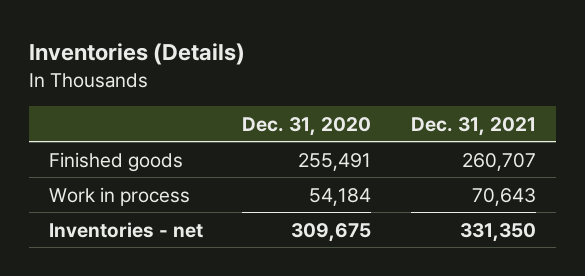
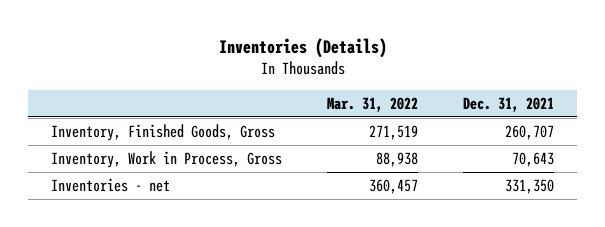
- | Dec. 31, 2020 | Dec. 31, 2021
+ | Mar. 31, 2022 | Dec. 31, 2021
- Finished goods | 255,491 | 260,707
- Work in process | 54,184 | 70,643
+ Inventory, Finished Goods, Gross | 271,519 | 260,707
+ Inventory, Work in Process, Gross | 88,938 | 70,643

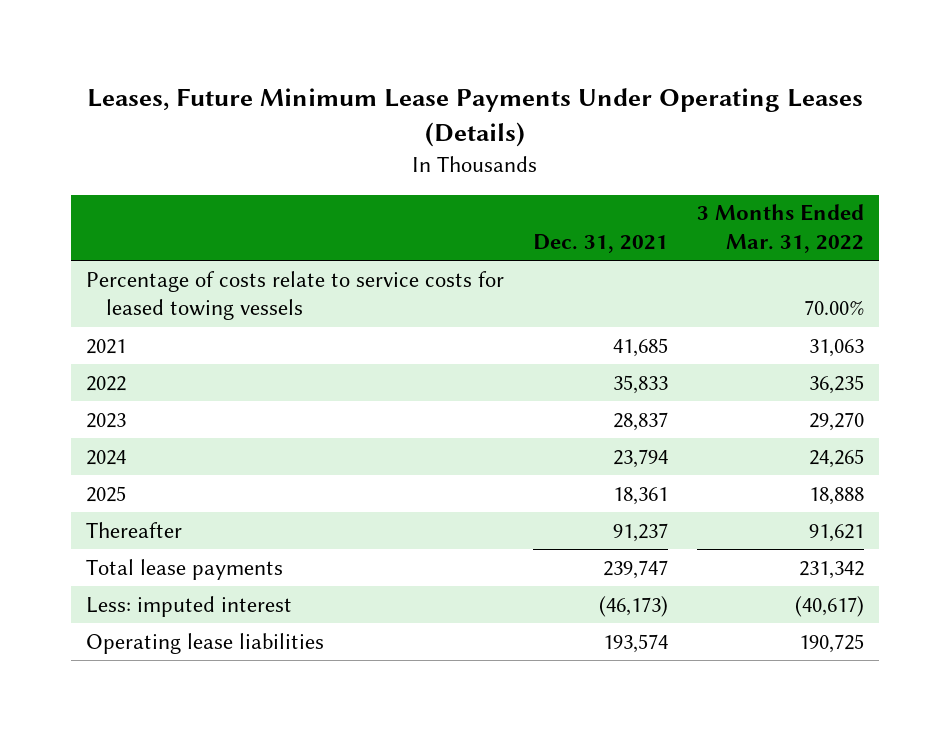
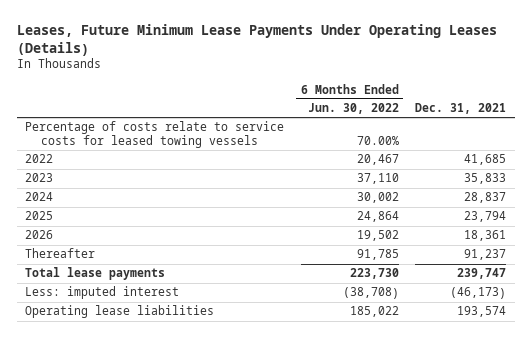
- | Dec. 31, 2021 | 3 Months Ended Mar. 31, 2022
+ | 6 Months Ended Jun. 30, 2022 | Dec. 31, 2021
- 2021 | 41,685 | 31,063
- 2022 | 35,833 | 36,235
- 2023 | 28,837 | 29,270
- 2024 | 23,794 | 24,265
- 2025 | 18,361 | 18,888
+ 2022 | 20,467 | 41,685
+ 2023 | 37,110 | 35,833
+ 2024 | 30,002 | 28,837
+ 2025 | 24,864 | 23,794
+ 2026 | 19,502 | 18,361

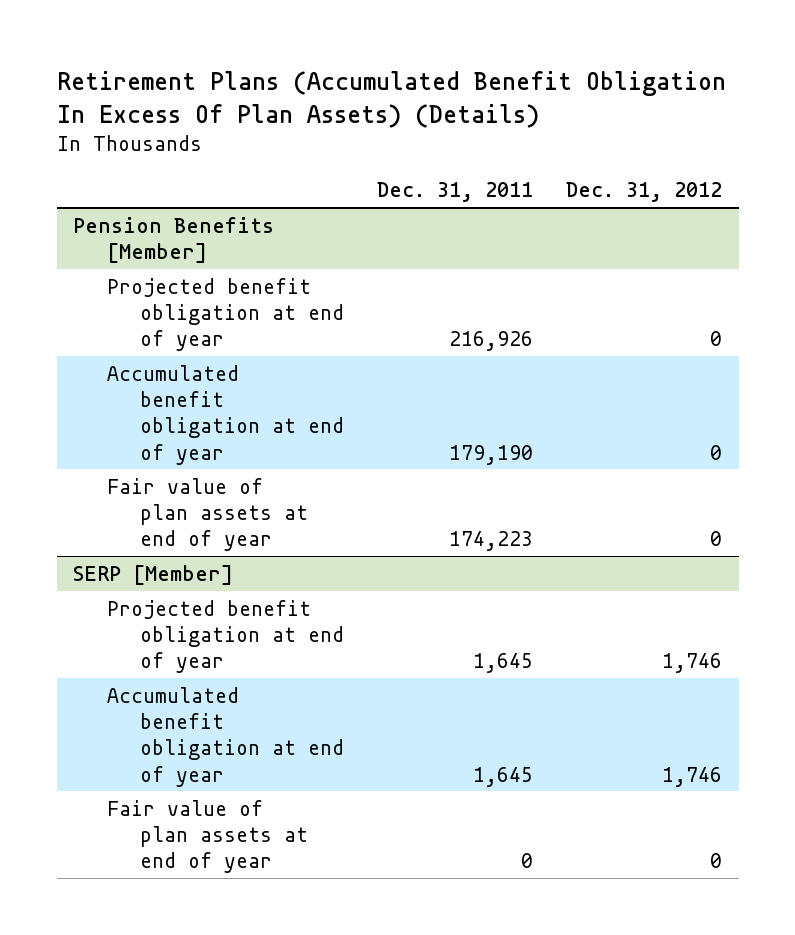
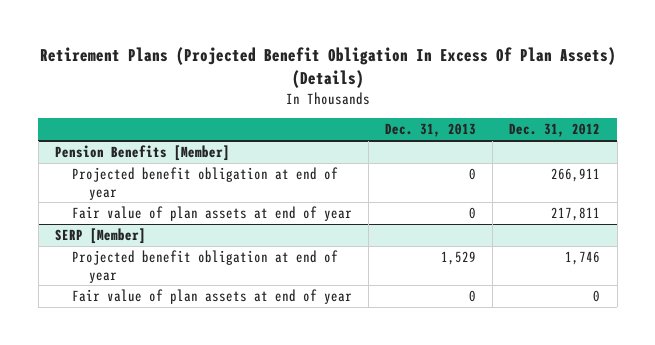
- Retirement Plans (Accumulated Benefit Obligation In Excess Of Plan Assets) (Details)
+ Retirement Plans (Projected Benefit Obligation In Excess Of Plan Assets) (Details)
- | Dec. 31, 2011 | Dec. 31, 2012
+ | Dec. 31, 2013 | Dec. 31, 2012
@ Pension Benefits [Member]
- Projected benefit obligation at end of year | 216,926 | 0
- Accumulated benefit obligation at end of year | 179,190 | 0
- Fair value of plan assets at end of year | 174,223 | 0
+ Projected benefit obligation at end of year | 0 | 266,911
+ Fair value of plan assets at end of year | 0 | 217,811
@ SERP [Member]
- Accumulated benefit obligation at end of year | 1,645 | 1,746

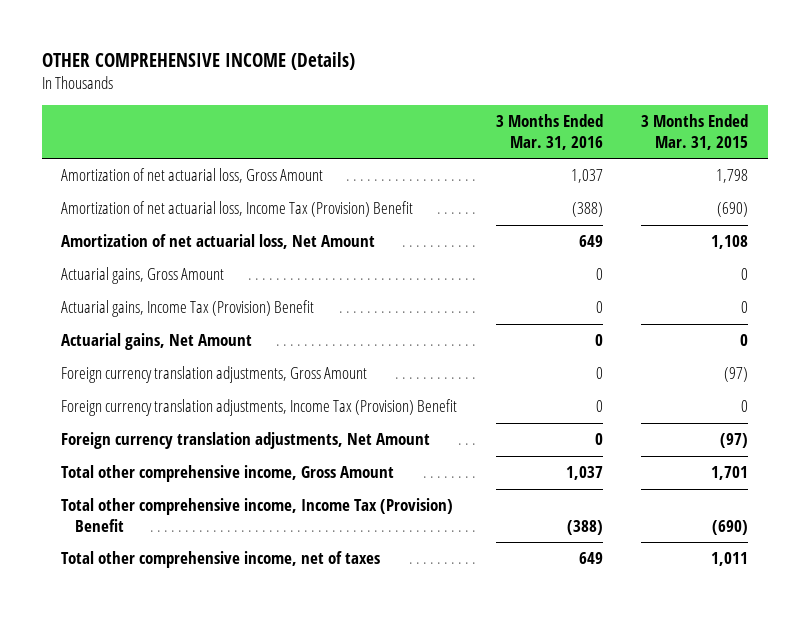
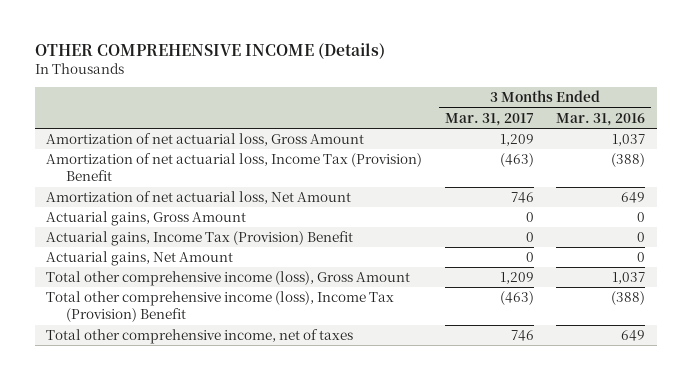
- | 3 Months Ended Mar. 31, 2016 | 3 Months Ended Mar. 31, 2015
+ | 3 Months Ended Mar. 31, 2017 | 3 Months Ended Mar. 31, 2016
- Foreign currency translation adjustments, Gross Amount | 0 | (97)
- Foreign currency translation adjustments, Income Tax (Provision) Benefit | 0 | 0
- Foreign currency translation adjustments, Net Amount | 0 | (97)
- Total other comprehensive income, Gross Amount | 1,037 | 1,701
- Total other comprehensive income, Income Tax (Provision) Benefit | (388) | (690)
+ Total other comprehensive income (loss), Gross Amount | 1,209 | 1,037
+ Total other comprehensive income (loss), Income Tax (Provision) Benefit | (463) | (388)

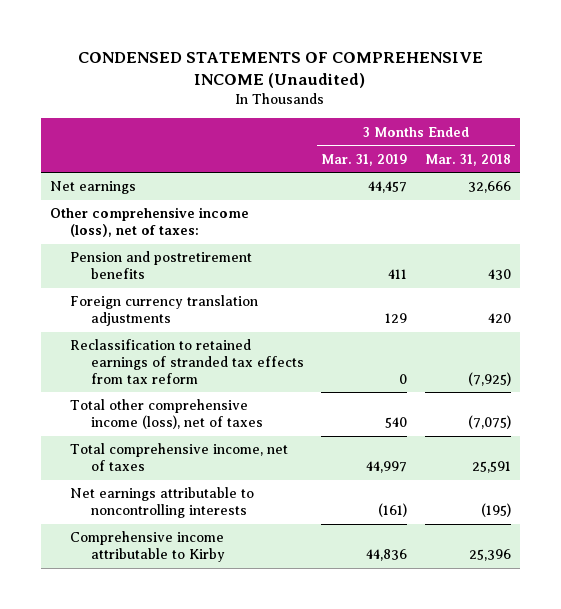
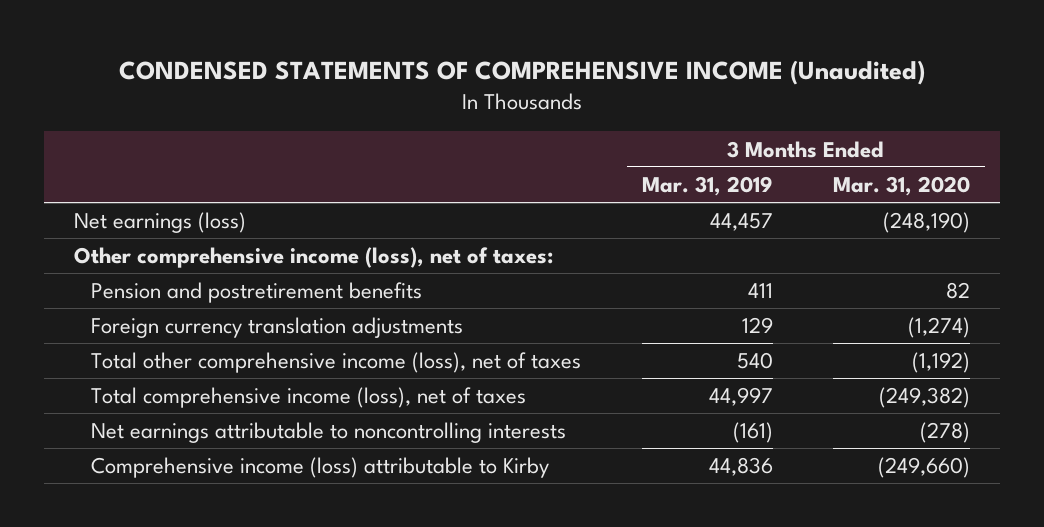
- | 3 Months Ended Mar. 31, 2019 | 3 Months Ended Mar. 31, 2018
+ | 3 Months Ended Mar. 31, 2019 | 3 Months Ended Mar. 31, 2020
- Net earnings | 44,457 | 32,666
+ Net earnings (loss) | 44,457 | (248,190)
- Reclassification to retained earnings of stranded tax effects from tax reform | 0 | (7,925)
- Total comprehensive income, net of taxes | 44,997 | 25,591
+ Total comprehensive income (loss), net of taxes | 44,997 | (249,382)
- Comprehensive income attributable to Kirby | 44,836 | 25,396
+ Comprehensive income (loss) attributable to Kirby | 44,836 | (249,660)

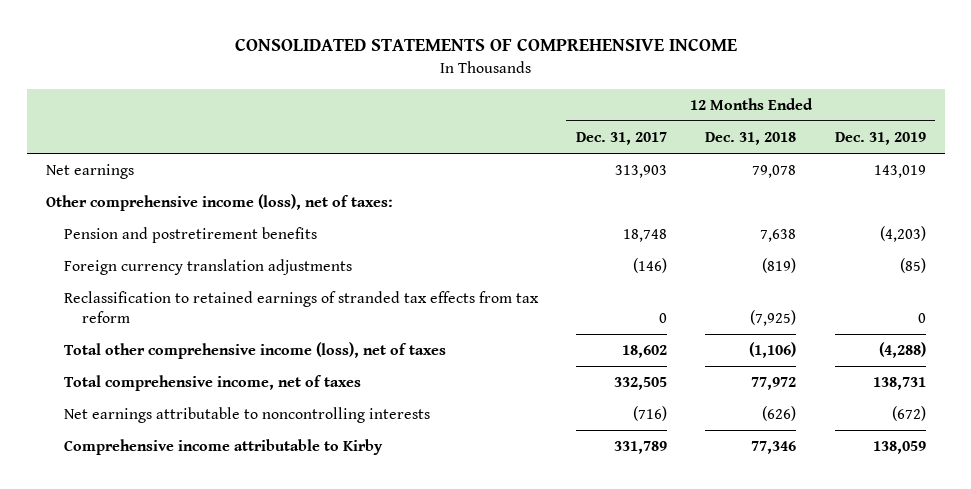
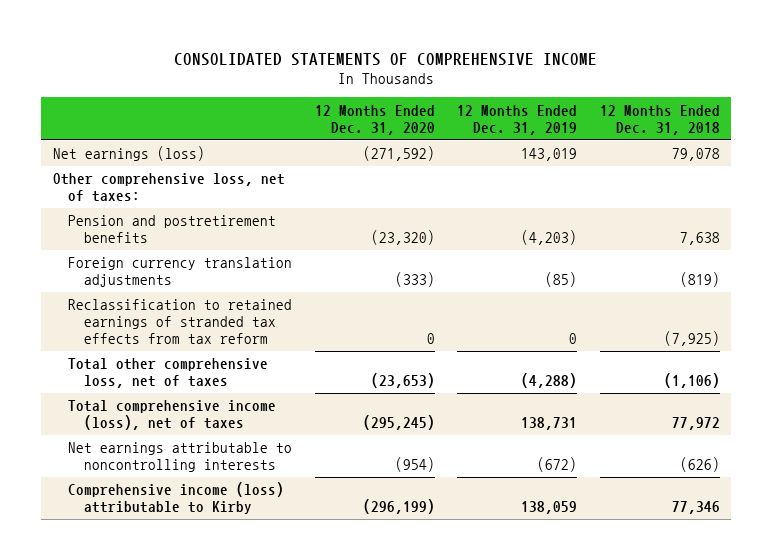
- | 12 Months Ended Dec. 31, 2017 | 12 Months Ended Dec. 31, 2018 | 12 Months Ended Dec. 31, 2019
+ | 12 Months Ended Dec. 31, 2020 | 12 Months Ended Dec. 31, 2019 | 12 Months Ended Dec. 31, 2018
- Net earnings | 313,903 | 79,078 | 143,019
- Other comprehensive income (loss), net of taxes:
+ Net earnings (loss) | (271,592) | 143,019 | 79,078
+ Other comprehensive loss, net of taxes:
- Total other comprehensive income (loss), net of taxes | 18,602 | (1,106) | (4,288)
- Total comprehensive income, net of taxes | 332,505 | 77,972 | 138,731
+ Total other comprehensive loss, net of taxes | (23,653) | (4,288) | (1,106)
+ Total comprehensive income (loss), net of taxes | (295,245) | 138,731 | 77,972
- Comprehensive income attributable to Kirby | 331,789 | 77,346 | 138,059
+ Comprehensive income (loss) attributable to Kirby | (296,199) | 138,059 | 77,346

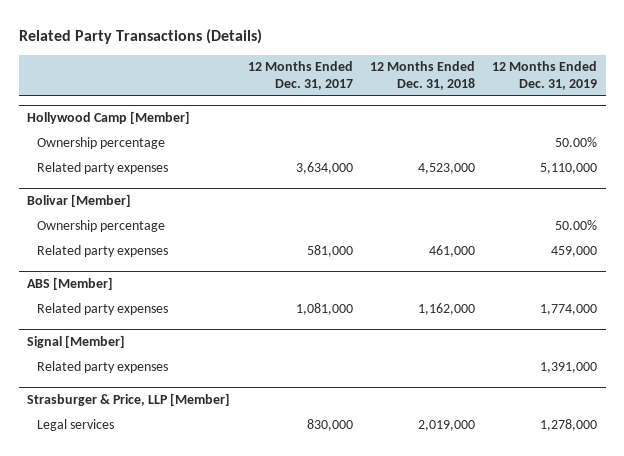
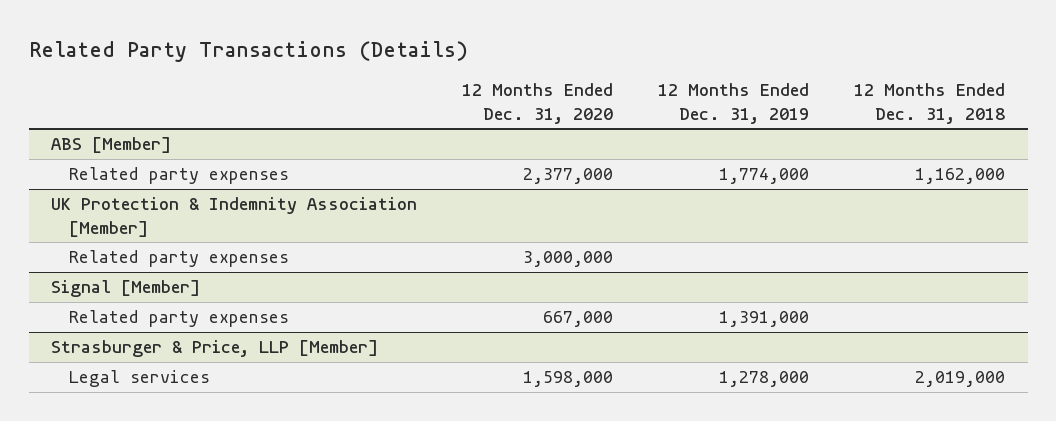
- | 12 Months Ended Dec. 31, 2017 | 12 Months Ended Dec. 31, 2018 | 12 Months Ended Dec. 31, 2019
+ | 12 Months Ended Dec. 31, 2020 | 12 Months Ended Dec. 31, 2019 | 12 Months Ended Dec. 31, 2018
- Hollywood Camp [Member]
- Ownership percentage | | | 50.00%
- Related party expenses | 3,634,000 | 4,523,000 | 5,110,000
- Bolivar [Member]
- Ownership percentage | | | 50.00%
- Related party expenses | 581,000 | 461,000 | 459,000
+ UK Protection & Indemnity Association [Member]
+ Related party expenses | 3,000,000 | |

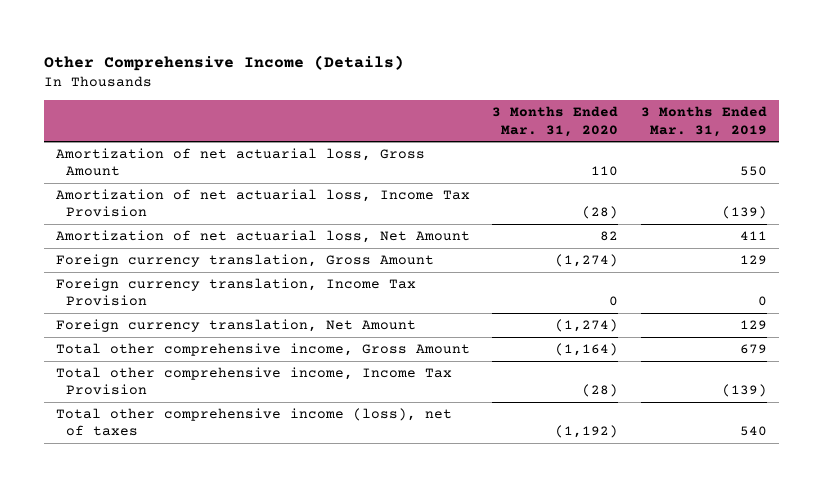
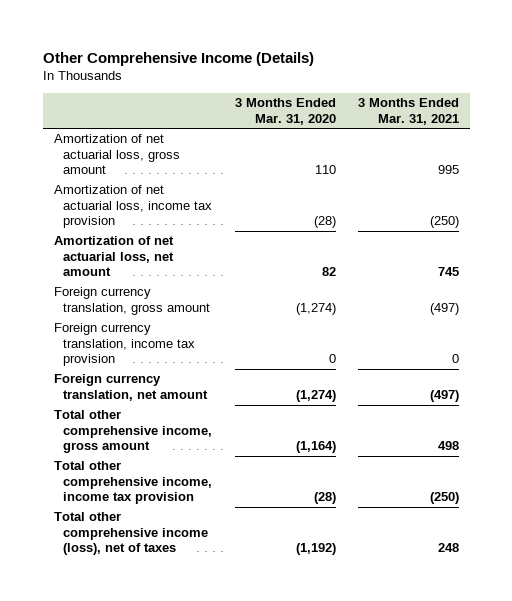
- | 3 Months Ended Mar. 31, 2020 | 3 Months Ended Mar. 31, 2019
+ | 3 Months Ended Mar. 31, 2020 | 3 Months Ended Mar. 31, 2021
- Amortization of net actuarial loss, Gross Amount | 110 | 550
- Amortization of net actuarial loss, Income Tax Provision | (28) | (139)
- Amortization of net actuarial loss, Net Amount | 82 | 411
- Foreign currency translation, Gross Amount | (1,274) | 129
- Foreign currency translation, Income Tax Provision | 0 | 0
- Foreign currency translation, Net Amount | (1,274) | 129
- Total other comprehensive income, Gross Amount | (1,164) | 679
- Total other comprehensive income, Income Tax Provision | (28) | (139)
+ Amortization of net actuarial loss, gross amount | 110 | 995
+ Amortization of net actuarial loss, income tax provision | (28) | (250)
+ Amortization of net actuarial loss, net amount | 82 | 745
+ Foreign currency translation, gross amount | (1,274) | (497)
+ Foreign currency translation, income tax provision | 0 | 0
+ Foreign currency translation, net amount | (1,274) | (497)
+ Total other comprehensive income, gross amount | (1,164) | 498
+ Total other comprehensive income, income tax provision | (28) | (250)

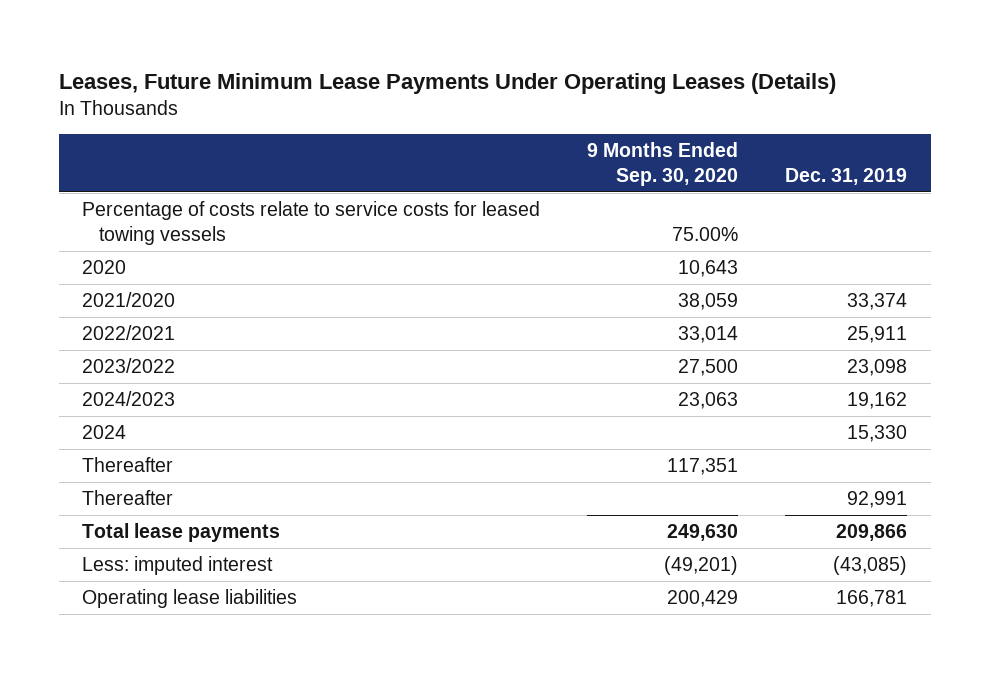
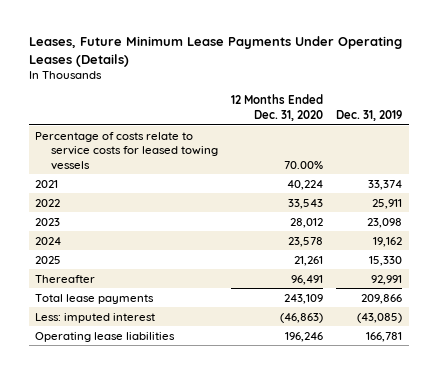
- | 9 Months Ended Sep. 30, 2020 | Dec. 31, 2019
+ | 12 Months Ended Dec. 31, 2020 | Dec. 31, 2019
- 2020 | 10,643 |
- 2021/2020 | 38,059 | 33,374
- 2022/2021 | 33,014 | 25,911
- 2023/2022 | 27,500 | 23,098
- 2024/2023 | 23,063 | 19,162
- 2024 | | 15,330
- Thereafter | 117,351 |
+ 2021 | 40,224 | 33,374
+ 2022 | 33,543 | 25,911
+ 2023 | 28,012 | 23,098
+ 2024 | 23,578 | 19,162
+ 2025 | 21,261 | 15,330

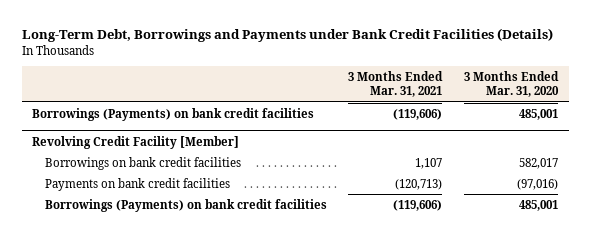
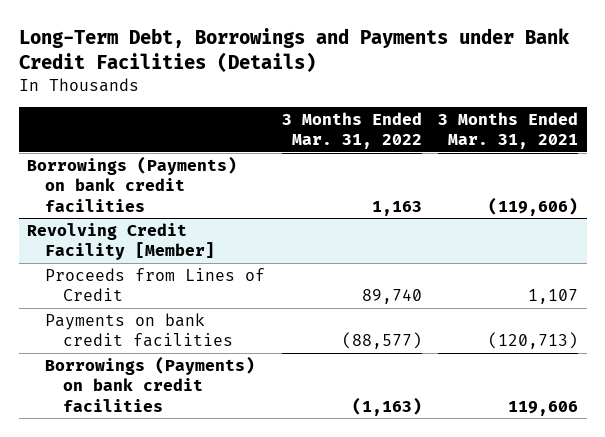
- | 3 Months Ended Mar. 31, 2021 | 3 Months Ended Mar. 31, 2020
+ | 3 Months Ended Mar. 31, 2022 | 3 Months Ended Mar. 31, 2021
@ Revolving Credit Facility [Member]
- Borrowings on bank credit facilities | 1,107 | 582,017
+ Proceeds from Lines of Credit | 89,740 | 1,107
- Borrowings (Payments) on bank credit facilities | (119,606) | 485,001
+ Borrowings (Payments) on bank credit facilities | (1,163) | 119,606

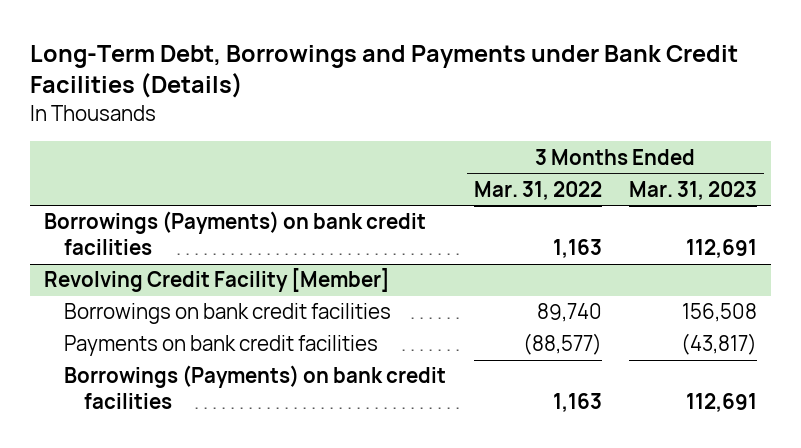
- | 3 Months Ended Mar. 31, 2022 | 3 Months Ended Mar. 31, 2021
+ | 3 Months Ended Mar. 31, 2022 | 3 Months Ended Mar. 31, 2023
@ Revolving Credit Facility [Member]
- Proceeds from Lines of Credit | 89,740 | 1,107
+ Borrowings on bank credit facilities | 89,740 | 156,508
- Borrowings (Payments) on bank credit facilities | (1,163) | 119,606
+ Borrowings (Payments) on bank credit facilities | 1,163 | 112,691

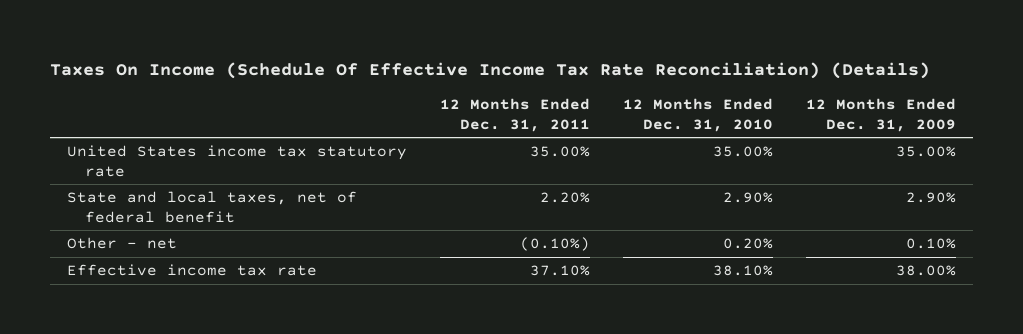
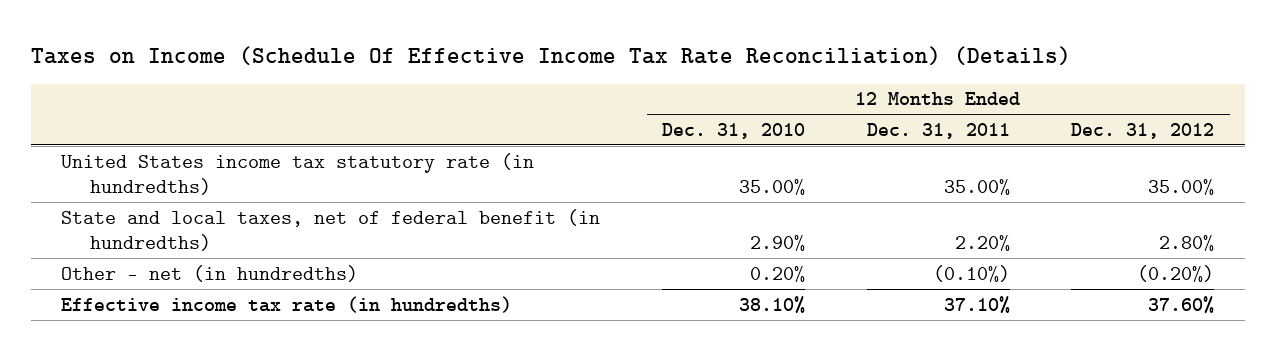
- Taxes On Income (Schedule Of Effective Income Tax Rate Reconciliation) (Details)
+ Taxes on Income (Schedule Of Effective Income Tax Rate Reconciliation) (Details)
- | 12 Months Ended Dec. 31, 2011 | 12 Months Ended Dec. 31, 2010 | 12 Months Ended Dec. 31, 2009
+ | 12 Months Ended Dec. 31, 2010 | 12 Months Ended Dec. 31, 2011 | 12 Months Ended Dec. 31, 2012
- United States income tax statutory rate | 35.00% | 35.00% | 35.00%
- State and local taxes, net of federal benefit | 2.20% | 2.90% | 2.90%
- Other - net | (0.10%) | 0.20% | 0.10%
- Effective income tax rate | 37.10% | 38.10% | 38.00%
+ United States income tax statutory rate (in hundredths) | 35.00% | 35.00% | 35.00%
+ State and local taxes, net of federal benefit (in hundredths) | 2.90% | 2.20% | 2.80%
+ Other - net (in hundredths) | 0.20% | (0.10%) | (0.20%)
+ Effective income tax rate (in hundredths) | 38.10% | 37.10% | 37.60%

